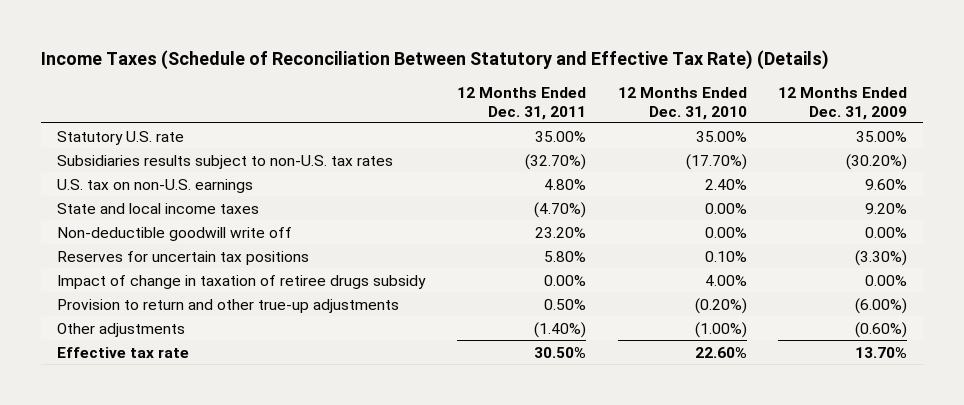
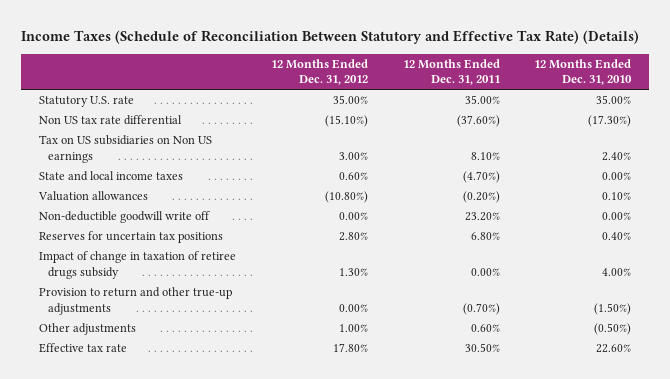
- | 12 Months Ended Dec. 31, 2011 | 12 Months Ended Dec. 31, 2010 | 12 Months Ended Dec. 31, 2009
+ | 12 Months Ended Dec. 31, 2012 | 12 Months Ended Dec. 31, 2011 | 12 Months Ended Dec. 31, 2010
- Subsidiaries results subject to non-U.S. tax rates | (32.70%) | (17.70%) | (30.20%)
- U.S. tax on non-U.S. earnings | 4.80% | 2.40% | 9.60%
+ Non US tax rate differential | (15.10%) | (37.60%) | (17.30%)
+ Tax on US subsidiaries on Non US earnings | 3.00% | 8.10% | 2.40%
+ Valuation allowances | (10.80%) | (0.20%) | 0.10%
- Reserves for uncertain tax positions | 5.80% | 0.10% | (3.30%)
+ Reserves for uncertain tax positions | 2.80% | 6.80% | 0.40%
- Provision to return and other true-up adjustments | 0.50% | (0.20%) | (6.00%)
- Other adjustments | (1.40%) | (1.00%) | (0.60%)
+ Provision to return and other true-up adjustments | 0.00% | (0.70%) | (1.50%)
+ Other adjustments | 1.00% | 0.60% | (0.50%)

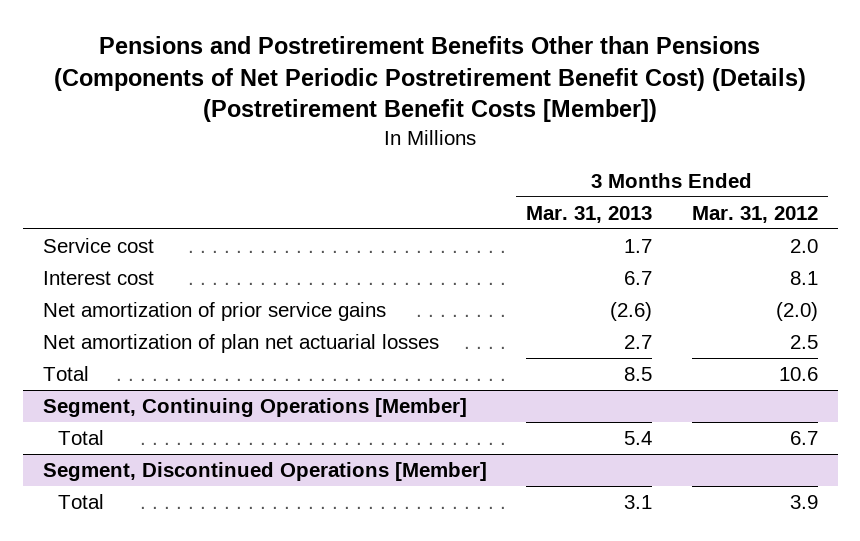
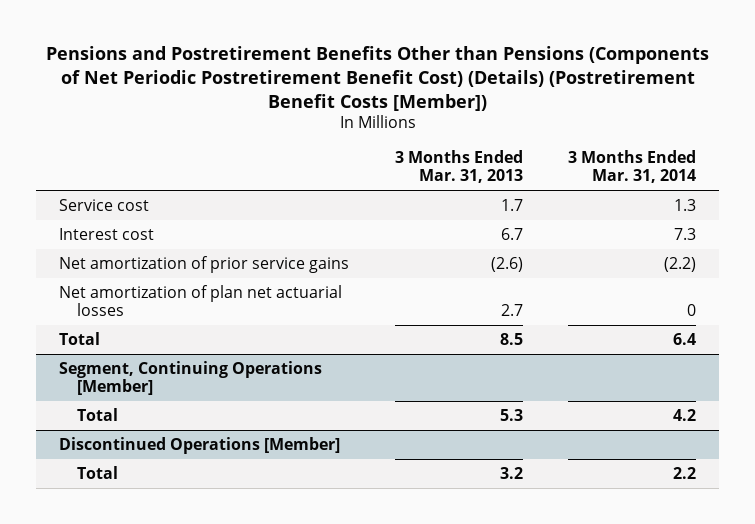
- | 3 Months Ended Mar. 31, 2013 | 3 Months Ended Mar. 31, 2012
+ | 3 Months Ended Mar. 31, 2013 | 3 Months Ended Mar. 31, 2014
@ Segment, Continuing Operations [Member]
- Total | 5.4 | 6.7
- Segment, Discontinued Operations [Member]
- Total | 3.1 | 3.9
@ Segment, Continuing Operations [Member]
+ Total | 5.3 | 4.2
+ Discontinued Operations [Member]
+ Total | 3.2 | 2.2

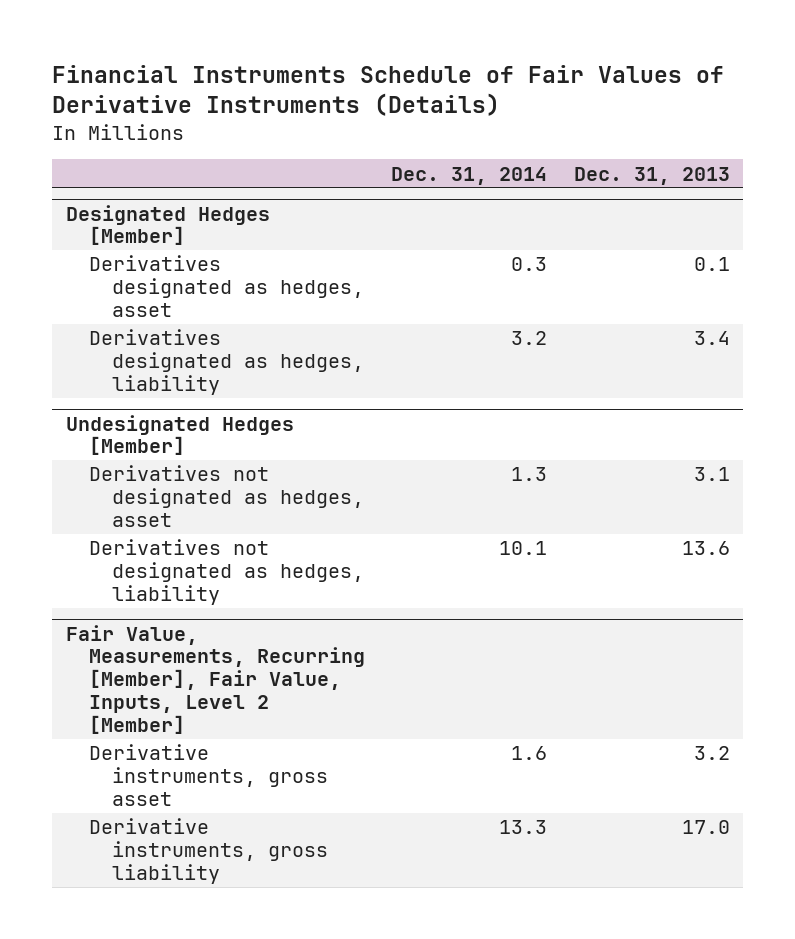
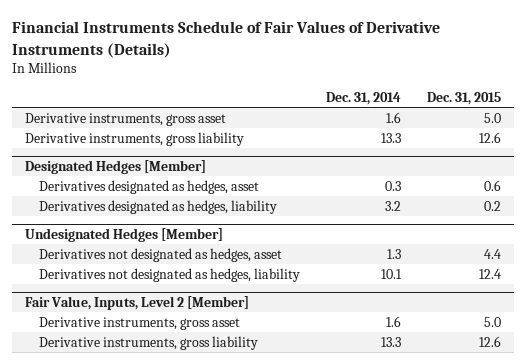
- | Dec. 31, 2014 | Dec. 31, 2013
+ | Dec. 31, 2014 | Dec. 31, 2015
+ Derivative instruments, gross asset | 1.6 | 5.0
+ Derivative instruments, gross liability | 13.3 | 12.6
- Fair Value, Measurements, Recurring [Member], Fair Value, Inputs, Level 2 [Member]
+ Fair Value, Inputs, Level 2 [Member]

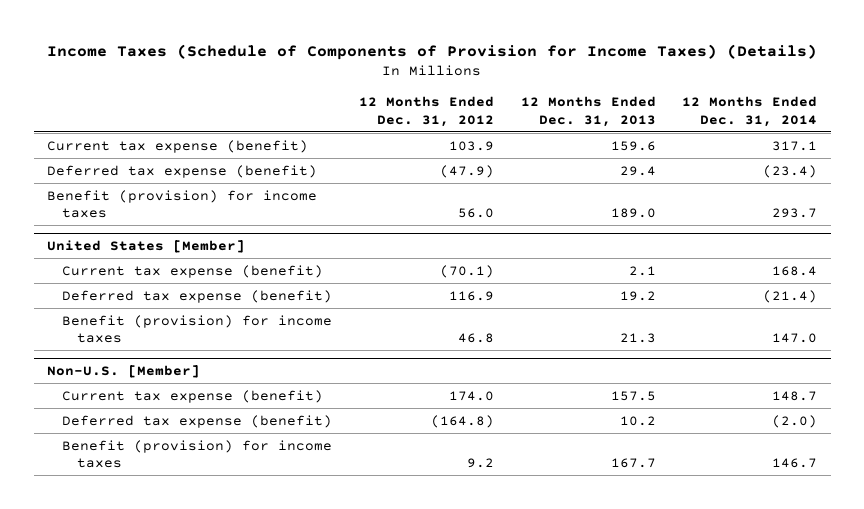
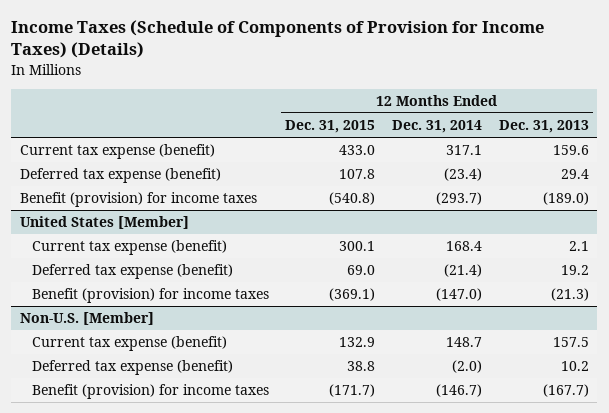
- | 12 Months Ended Dec. 31, 2012 | 12 Months Ended Dec. 31, 2013 | 12 Months Ended Dec. 31, 2014
+ | 12 Months Ended Dec. 31, 2015 | 12 Months Ended Dec. 31, 2014 | 12 Months Ended Dec. 31, 2013
- Benefit (provision) for income taxes | 56.0 | 189.0 | 293.7
+ Benefit (provision) for income taxes | (540.8) | (293.7) | (189.0)
@ United States [Member]
- Benefit (provision) for income taxes | 46.8 | 21.3 | 147.0
+ Benefit (provision) for income taxes | (369.1) | (147.0) | (21.3)
@ Non-U.S. [Member]
- Benefit (provision) for income taxes | 9.2 | 167.7 | 146.7
+ Benefit (provision) for income taxes | (171.7) | (146.7) | (167.7)

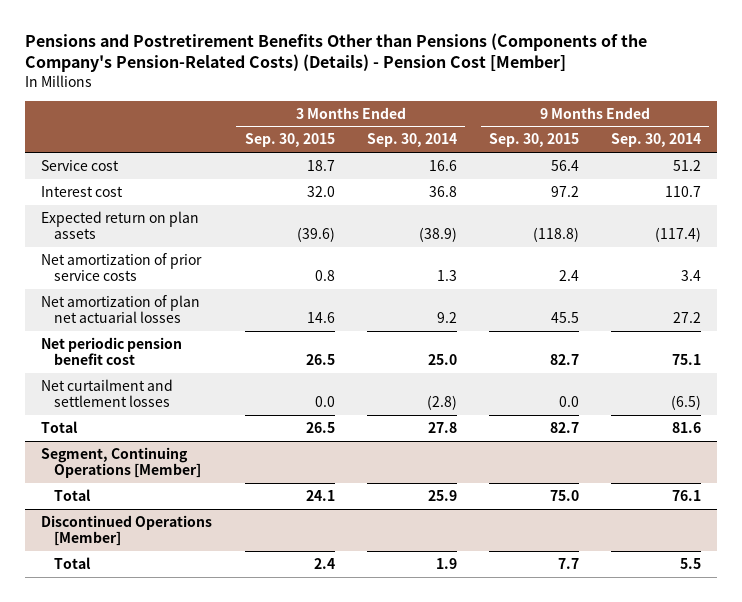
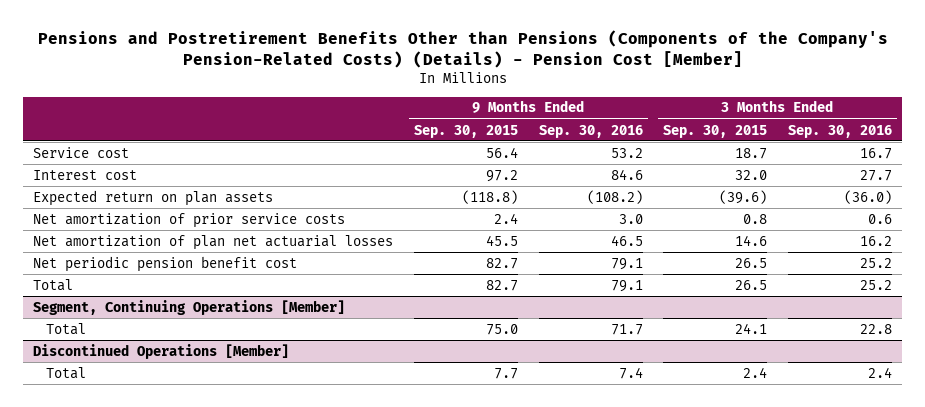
- | 3 Months Ended Sep. 30, 2015 | 3 Months Ended Sep. 30, 2014 | 9 Months Ended Sep. 30, 2015 | 9 Months Ended Sep. 30, 2014
+ | 9 Months Ended Sep. 30, 2015 | 9 Months Ended Sep. 30, 2016 | 3 Months Ended Sep. 30, 2015 | 3 Months Ended Sep. 30, 2016
- Net curtailment and settlement losses | 0.0 | (2.8) | 0.0 | (6.5)

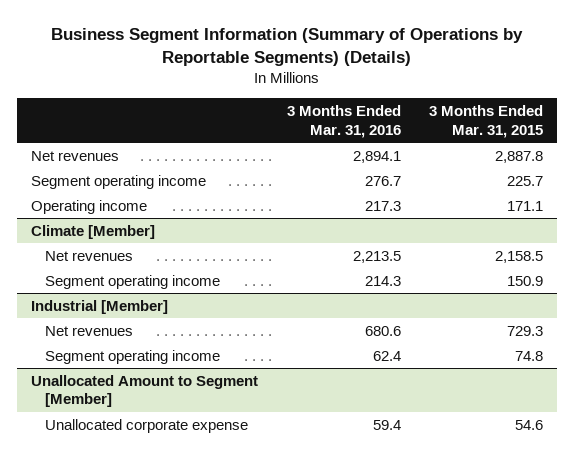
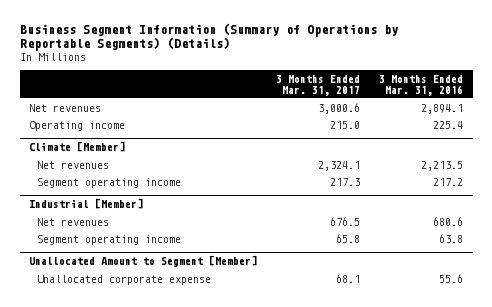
- | 3 Months Ended Mar. 31, 2016 | 3 Months Ended Mar. 31, 2015
+ | 3 Months Ended Mar. 31, 2017 | 3 Months Ended Mar. 31, 2016
- Segment operating income | 276.7 | 225.7
- Operating income | 217.3 | 171.1
+ Operating income | 215.0 | 225.4
@ Climate [Member]
- Segment operating income | 214.3 | 150.9
+ Segment operating income | 217.3 | 217.2
@ Industrial [Member]
- Segment operating income | 62.4 | 74.8
+ Segment operating income | 65.8 | 63.8
@ Unallocated Amount to Segment [Member]
- Unallocated corporate expense | 59.4 | 54.6
+ Unallocated corporate expense | 68.1 | 55.6

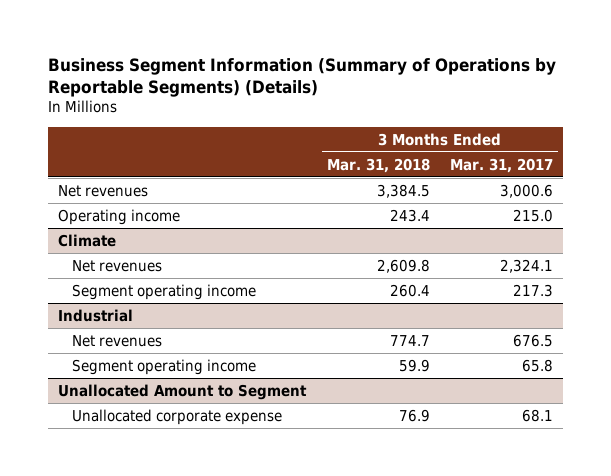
- | 3 Months Ended Mar. 31, 2017 | 3 Months Ended Mar. 31, 2016
+ | 3 Months Ended Mar. 31, 2018 | 3 Months Ended Mar. 31, 2017
- Climate [Member]
+ Climate
- Industrial [Member]
+ Industrial
- Unallocated Amount to Segment [Member]
+ Unallocated Amount to Segment

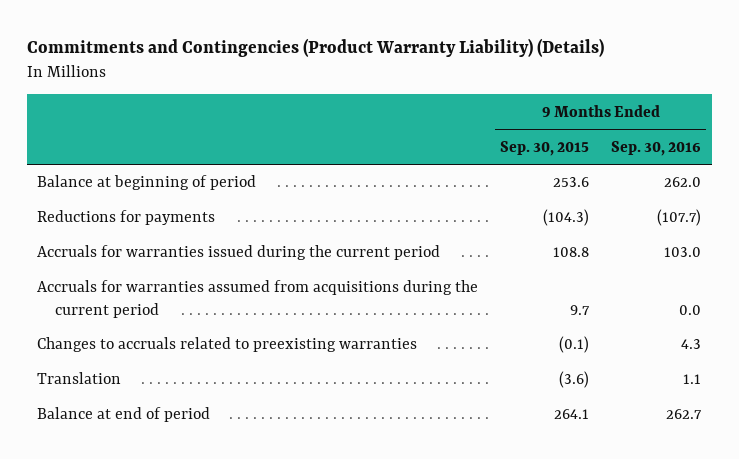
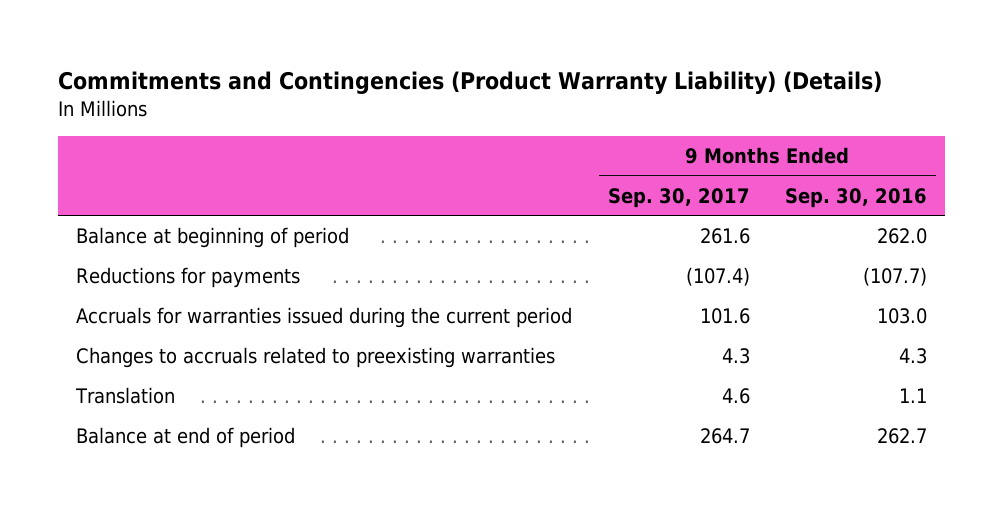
- | 9 Months Ended Sep. 30, 2015 | 9 Months Ended Sep. 30, 2016
+ | 9 Months Ended Sep. 30, 2017 | 9 Months Ended Sep. 30, 2016
- Accruals for warranties assumed from acquisitions during the current period | 9.7 | 0.0

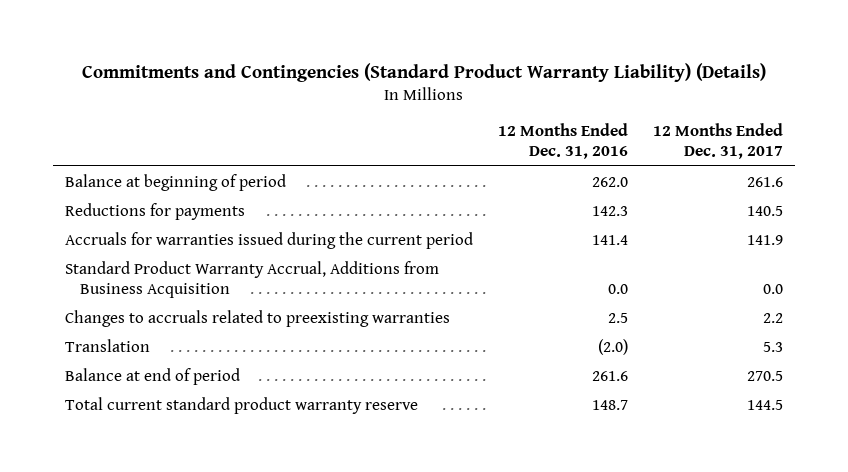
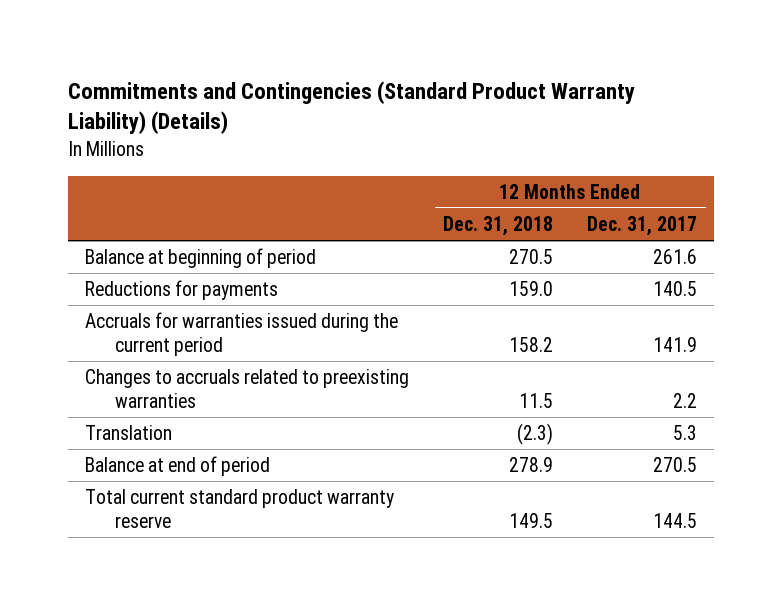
- | 12 Months Ended Dec. 31, 2016 | 12 Months Ended Dec. 31, 2017
+ | 12 Months Ended Dec. 31, 2018 | 12 Months Ended Dec. 31, 2017
- Standard Product Warranty Accrual, Additions from Business Acquisition | 0.0 | 0.0

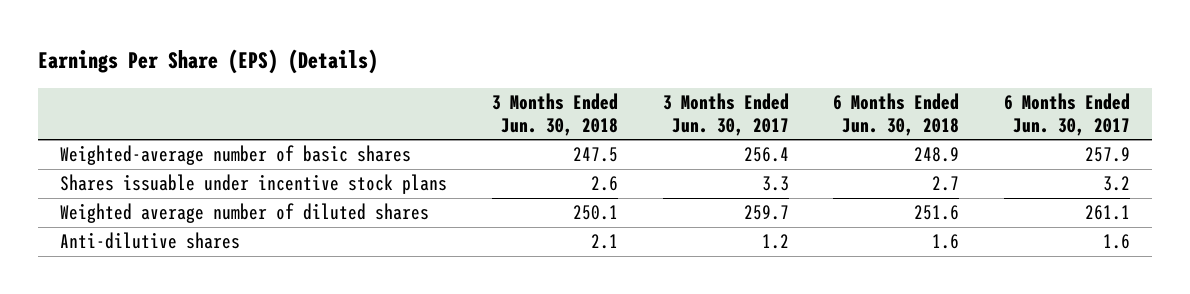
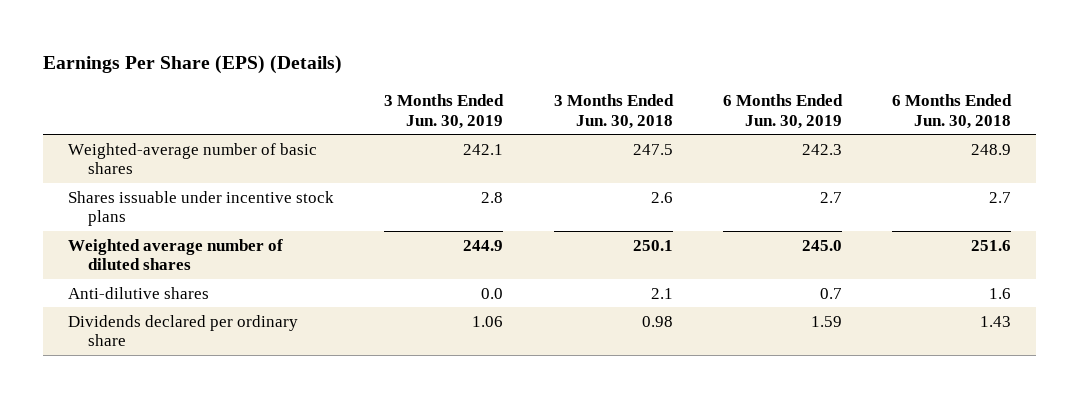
- | 3 Months Ended Jun. 30, 2018 | 3 Months Ended Jun. 30, 2017 | 6 Months Ended Jun. 30, 2018 | 6 Months Ended Jun. 30, 2017
+ | 3 Months Ended Jun. 30, 2019 | 3 Months Ended Jun. 30, 2018 | 6 Months Ended Jun. 30, 2019 | 6 Months Ended Jun. 30, 2018
+ Dividends declared per ordinary share | 1.06 | 0.98 | 1.59 | 1.43

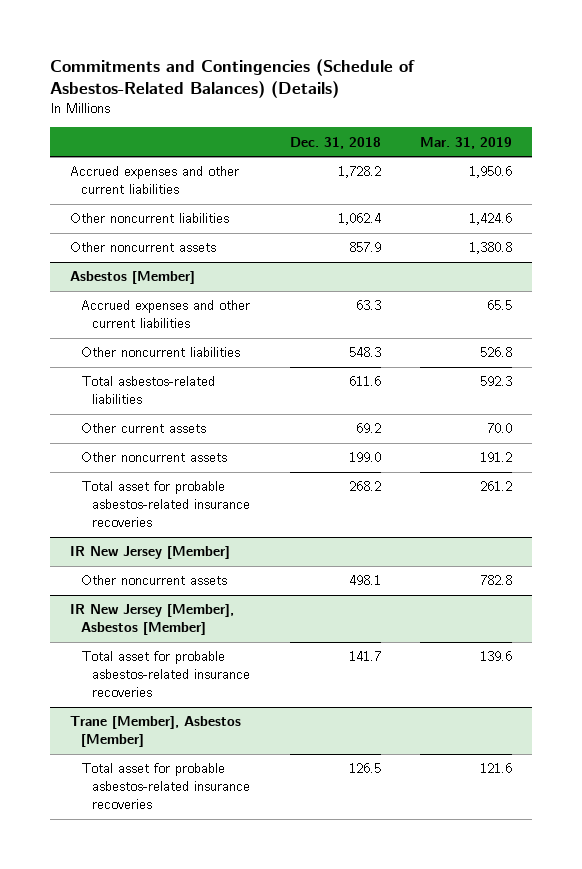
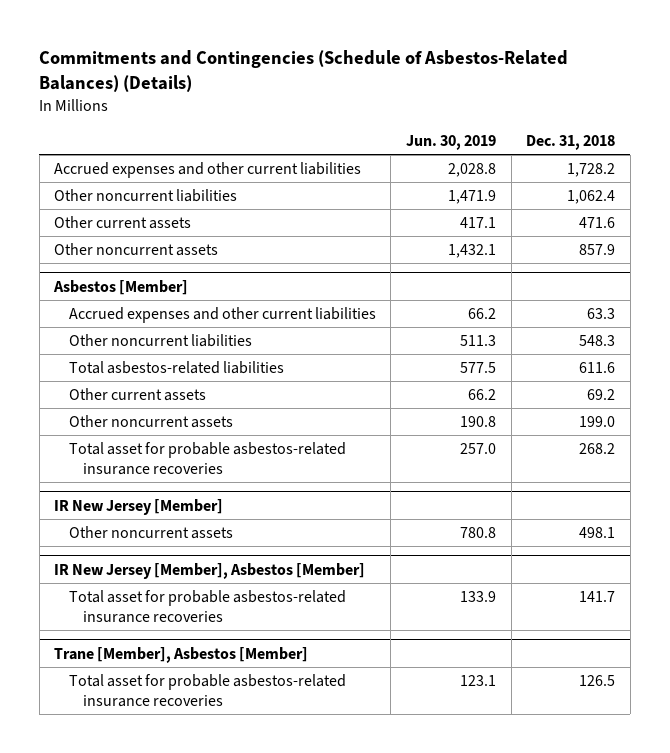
- | Dec. 31, 2018 | Mar. 31, 2019
+ | Jun. 30, 2019 | Dec. 31, 2018
+ Other current assets | 417.1 | 471.6

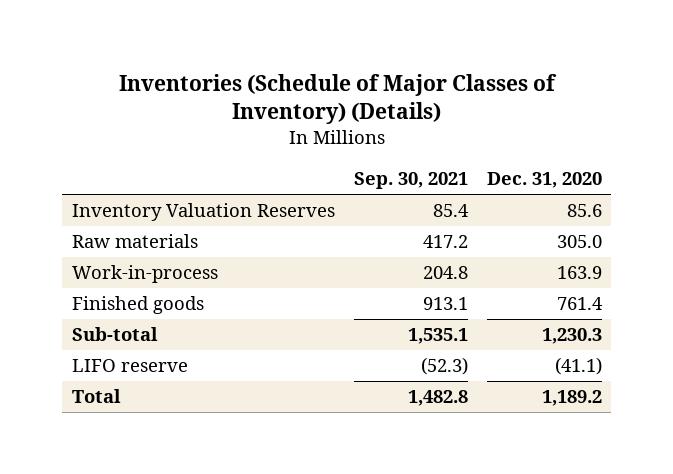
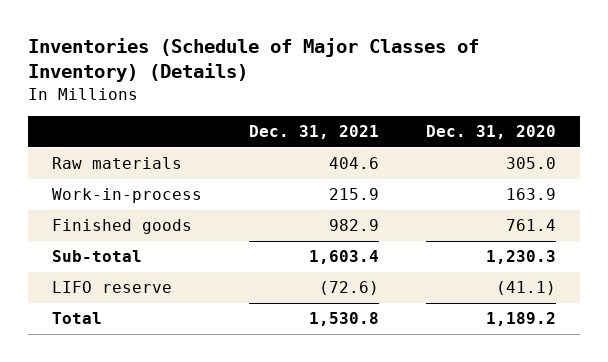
- | Sep. 30, 2021 | Dec. 31, 2020
+ | Dec. 31, 2021 | Dec. 31, 2020
- Inventory Valuation Reserves | 85.4 | 85.6

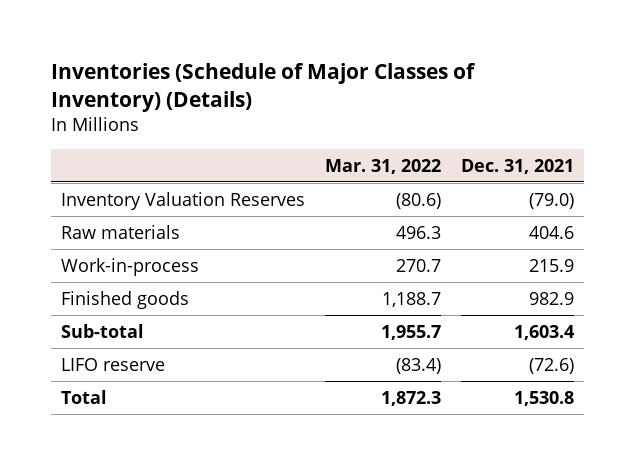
- | Dec. 31, 2021 | Dec. 31, 2020
+ | Mar. 31, 2022 | Dec. 31, 2021
+ Inventory Valuation Reserves | (80.6) | (79.0)

